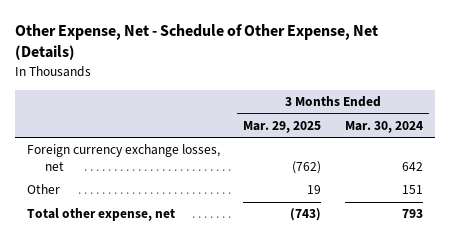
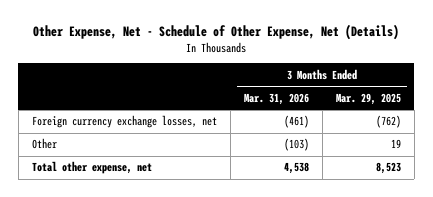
- | 3 Months Ended Mar. 29, 2025 | 3 Months Ended Mar. 30, 2024
+ | 3 Months Ended Mar. 31, 2026 | 3 Months Ended Mar. 29, 2025
- Total other expense, net | (743) | 793
+ Total other expense, net | 4,538 | 8,523

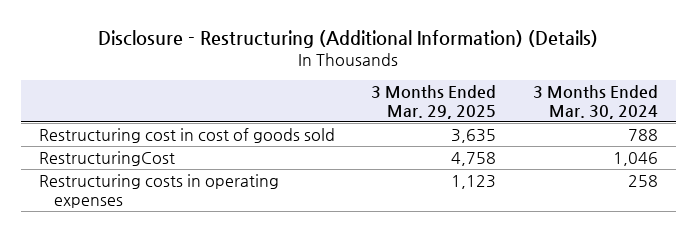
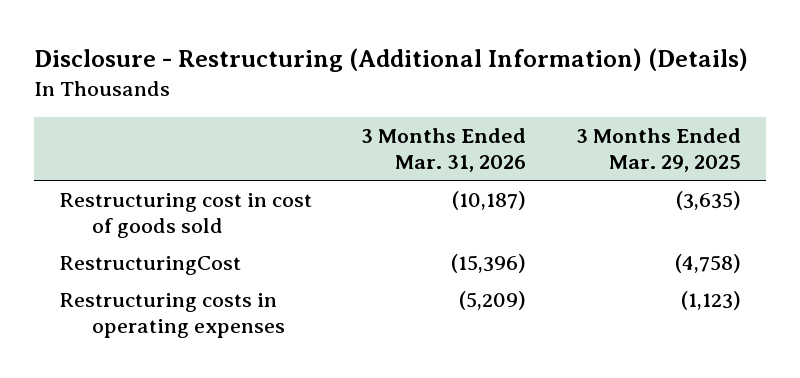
- | 3 Months Ended Mar. 29, 2025 | 3 Months Ended Mar. 30, 2024
+ | 3 Months Ended Mar. 31, 2026 | 3 Months Ended Mar. 29, 2025
- Restructuring cost in cost of goods sold | 3,635 | 788
- RestructuringCost | 4,758 | 1,046
- Restructuring costs in operating expenses | 1,123 | 258
+ Restructuring cost in cost of goods sold | (10,187) | (3,635)
+ RestructuringCost | (15,396) | (4,758)
+ Restructuring costs in operating expenses | (5,209) | (1,123)

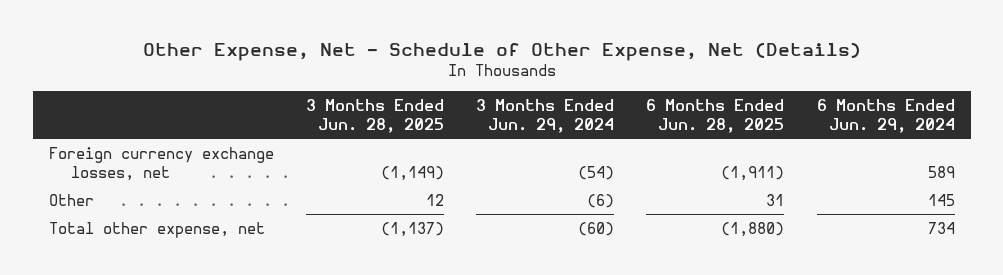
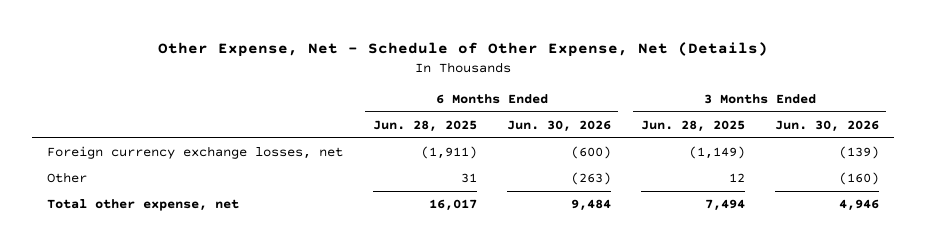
- | 3 Months Ended Jun. 28, 2025 | 3 Months Ended Jun. 29, 2024 | 6 Months Ended Jun. 28, 2025 | 6 Months Ended Jun. 29, 2024
+ | 6 Months Ended Jun. 28, 2025 | 6 Months Ended Jun. 30, 2026 | 3 Months Ended Jun. 28, 2025 | 3 Months Ended Jun. 30, 2026
- Total other expense, net | (1,137) | (60) | (1,880) | 734
+ Total other expense, net | 16,017 | 9,484 | 7,494 | 4,946

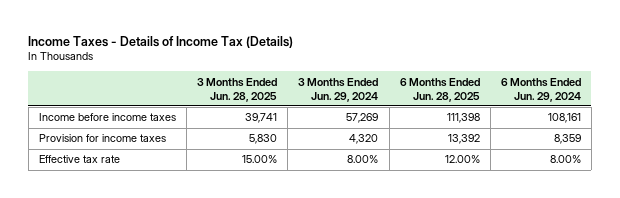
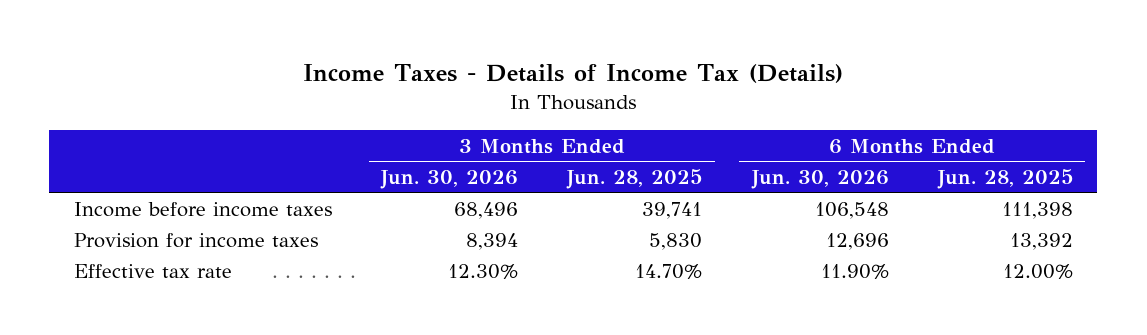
- | 3 Months Ended Jun. 28, 2025 | 3 Months Ended Jun. 29, 2024 | 6 Months Ended Jun. 28, 2025 | 6 Months Ended Jun. 29, 2024
+ | 3 Months Ended Jun. 30, 2026 | 3 Months Ended Jun. 28, 2025 | 6 Months Ended Jun. 30, 2026 | 6 Months Ended Jun. 28, 2025
- Effective tax rate | 15.00% | 8.00% | 12.00% | 8.00%
+ Effective tax rate | 12.30% | 14.70% | 11.90% | 12.00%

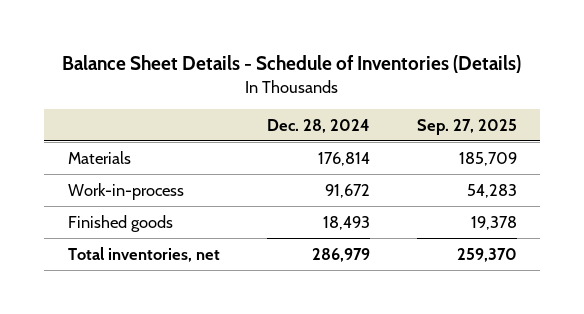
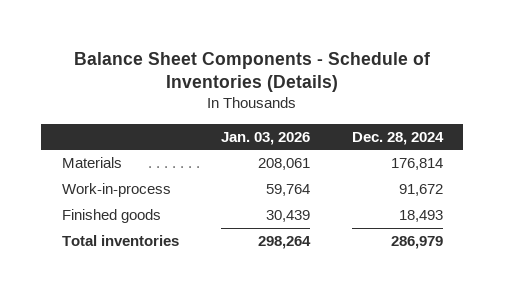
- Balance Sheet Details - Schedule of Inventories (Details)
+ Balance Sheet Components - Schedule of Inventories (Details)
- | Dec. 28, 2024 | Sep. 27, 2025
+ | Jan. 03, 2026 | Dec. 28, 2024
- Total inventories, net | 286,979 | 259,370
+ Total inventories | 298,264 | 286,979

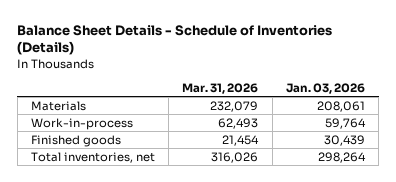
- Balance Sheet Components - Schedule of Inventories (Details)
+ Balance Sheet Details - Schedule of Inventories (Details)
- | Jan. 03, 2026 | Dec. 28, 2024
+ | Mar. 31, 2026 | Jan. 03, 2026
- Total inventories | 298,264 | 286,979
+ Total inventories, net | 316,026 | 298,264

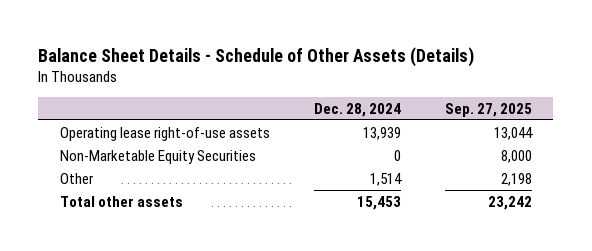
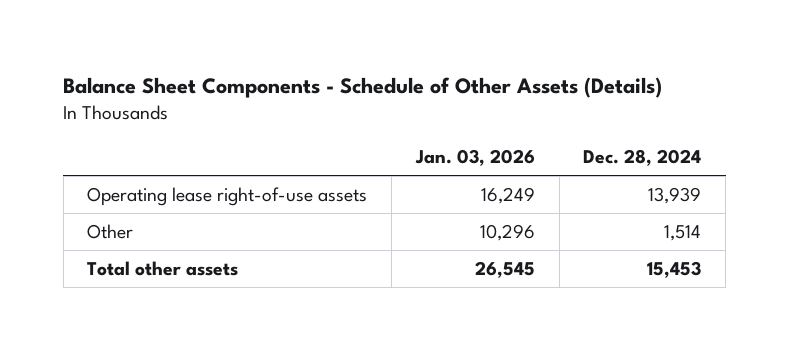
- Balance Sheet Details - Schedule of Other Assets (Details)
+ Balance Sheet Components - Schedule of Other Assets (Details)
- | Dec. 28, 2024 | Sep. 27, 2025
+ | Jan. 03, 2026 | Dec. 28, 2024
- Non-Marketable Equity Securities | 0 | 8,000

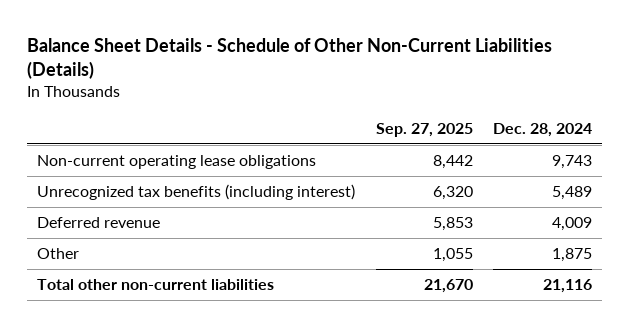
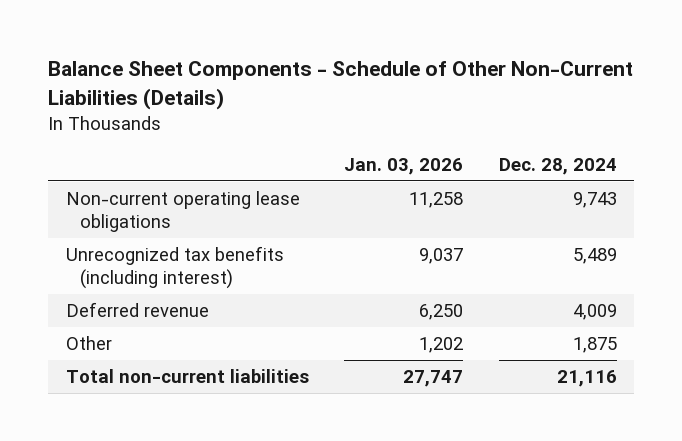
- Balance Sheet Details - Schedule of Other Non-Current Liabilities (Details)
+ Balance Sheet Components - Schedule of Other Non-Current Liabilities (Details)
- | Sep. 27, 2025 | Dec. 28, 2024
+ | Jan. 03, 2026 | Dec. 28, 2024
- Total other non-current liabilities | 21,670 | 21,116
+ Total non-current liabilities | 27,747 | 21,116

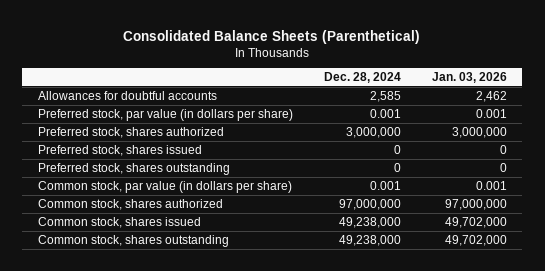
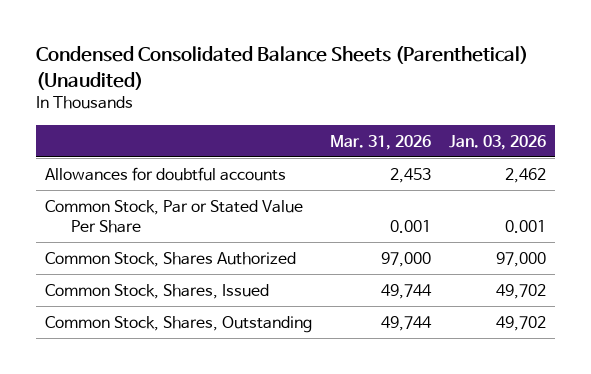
- Consolidated Balance Sheets (Parenthetical)
+ Condensed Consolidated Balance Sheets (Parenthetical) (Unaudited)
- | Dec. 28, 2024 | Jan. 03, 2026
+ | Mar. 31, 2026 | Jan. 03, 2026
- Preferred stock, par value (in dollars per share) | 0.001 | 0.001
- Preferred stock, shares authorized | 3,000,000 | 3,000,000
- Preferred stock, shares issued | 0 | 0
- Preferred stock, shares outstanding | 0 | 0
- Common stock, par value (in dollars per share) | 0.001 | 0.001
- Common stock, shares authorized | 97,000,000 | 97,000,000
- Common stock, shares issued | 49,238,000 | 49,702,000
- Common stock, shares outstanding | 49,238,000 | 49,702,000
+ Common Stock, Par or Stated Value Per Share | 0.001 | 0.001
+ Common Stock, Shares Authorized | 97,000 | 97,000
+ Common Stock, Shares, Issued | 49,744 | 49,702
+ Common Stock, Shares, Outstanding | 49,744 | 49,702

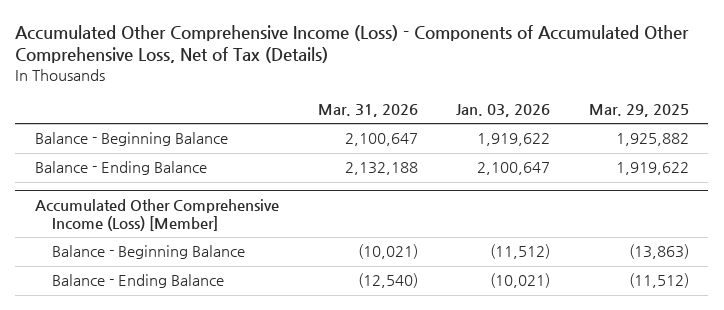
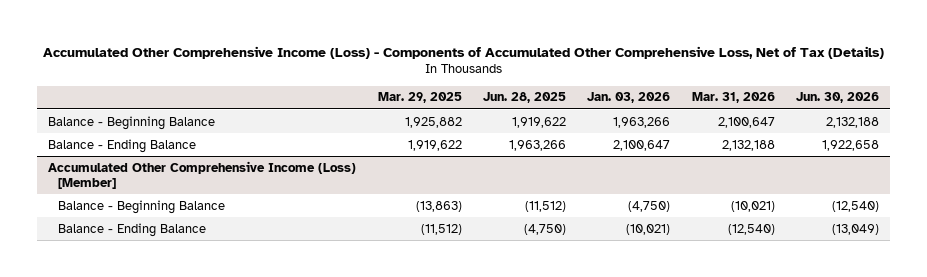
- | Mar. 31, 2026 | Jan. 03, 2026 | Mar. 29, 2025
+ | Mar. 29, 2025 | Jun. 28, 2025 | Jan. 03, 2026 | Mar. 31, 2026 | Jun. 30, 2026
- Balance - Beginning Balance | 2,100,647 | 1,919,622 | 1,925,882
+ Balance - Beginning Balance | 1,925,882 | 1,919,622 | 1,963,266 | 2,100,647 | 2,132,188
@ Accumulated Other Comprehensive Income (Loss) [Member]
- Balance - Beginning Balance | (10,021) | (11,512) | (13,863)
+ Balance - Beginning Balance | (13,863) | (11,512) | (4,750) | (10,021) | (12,540)

